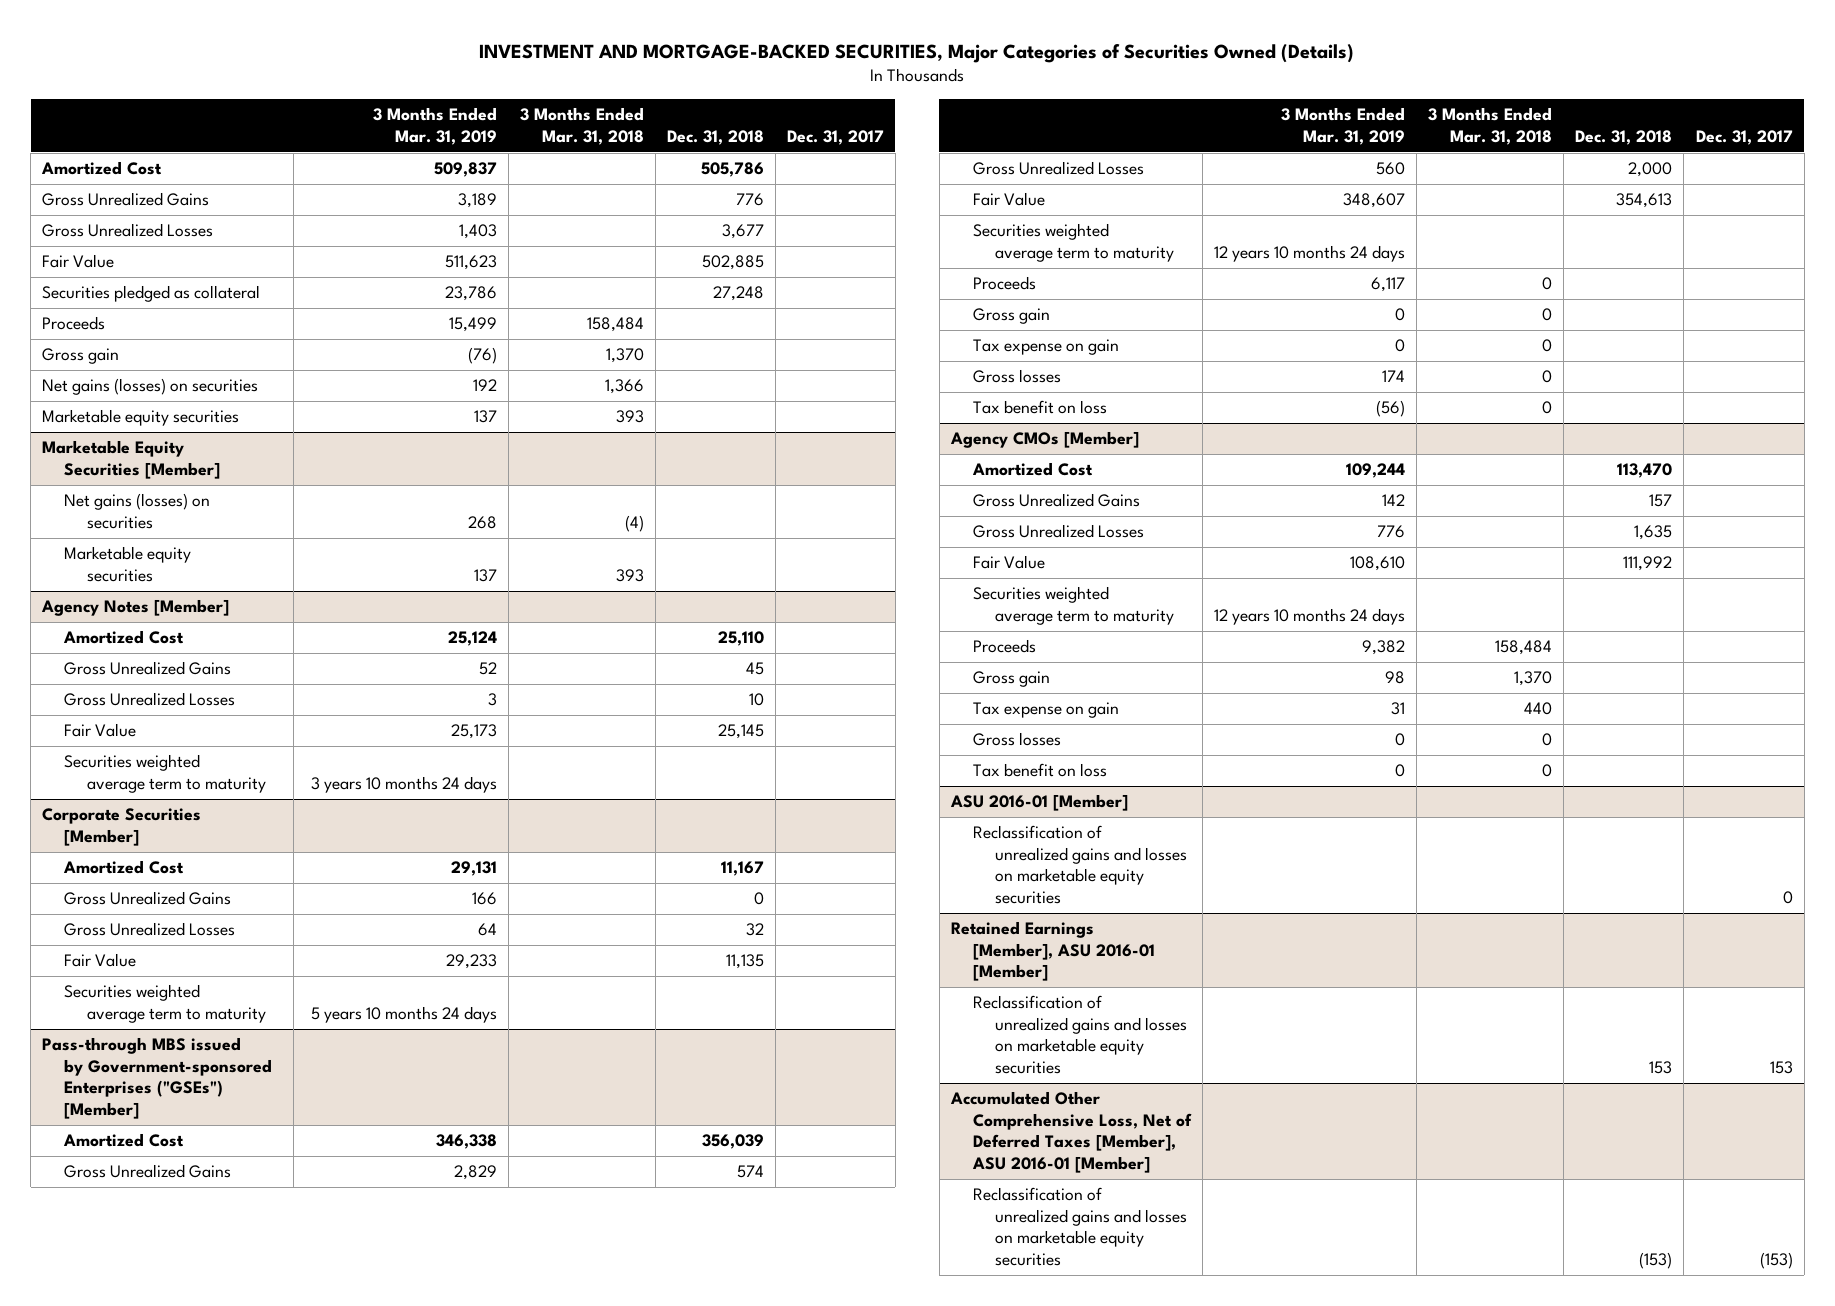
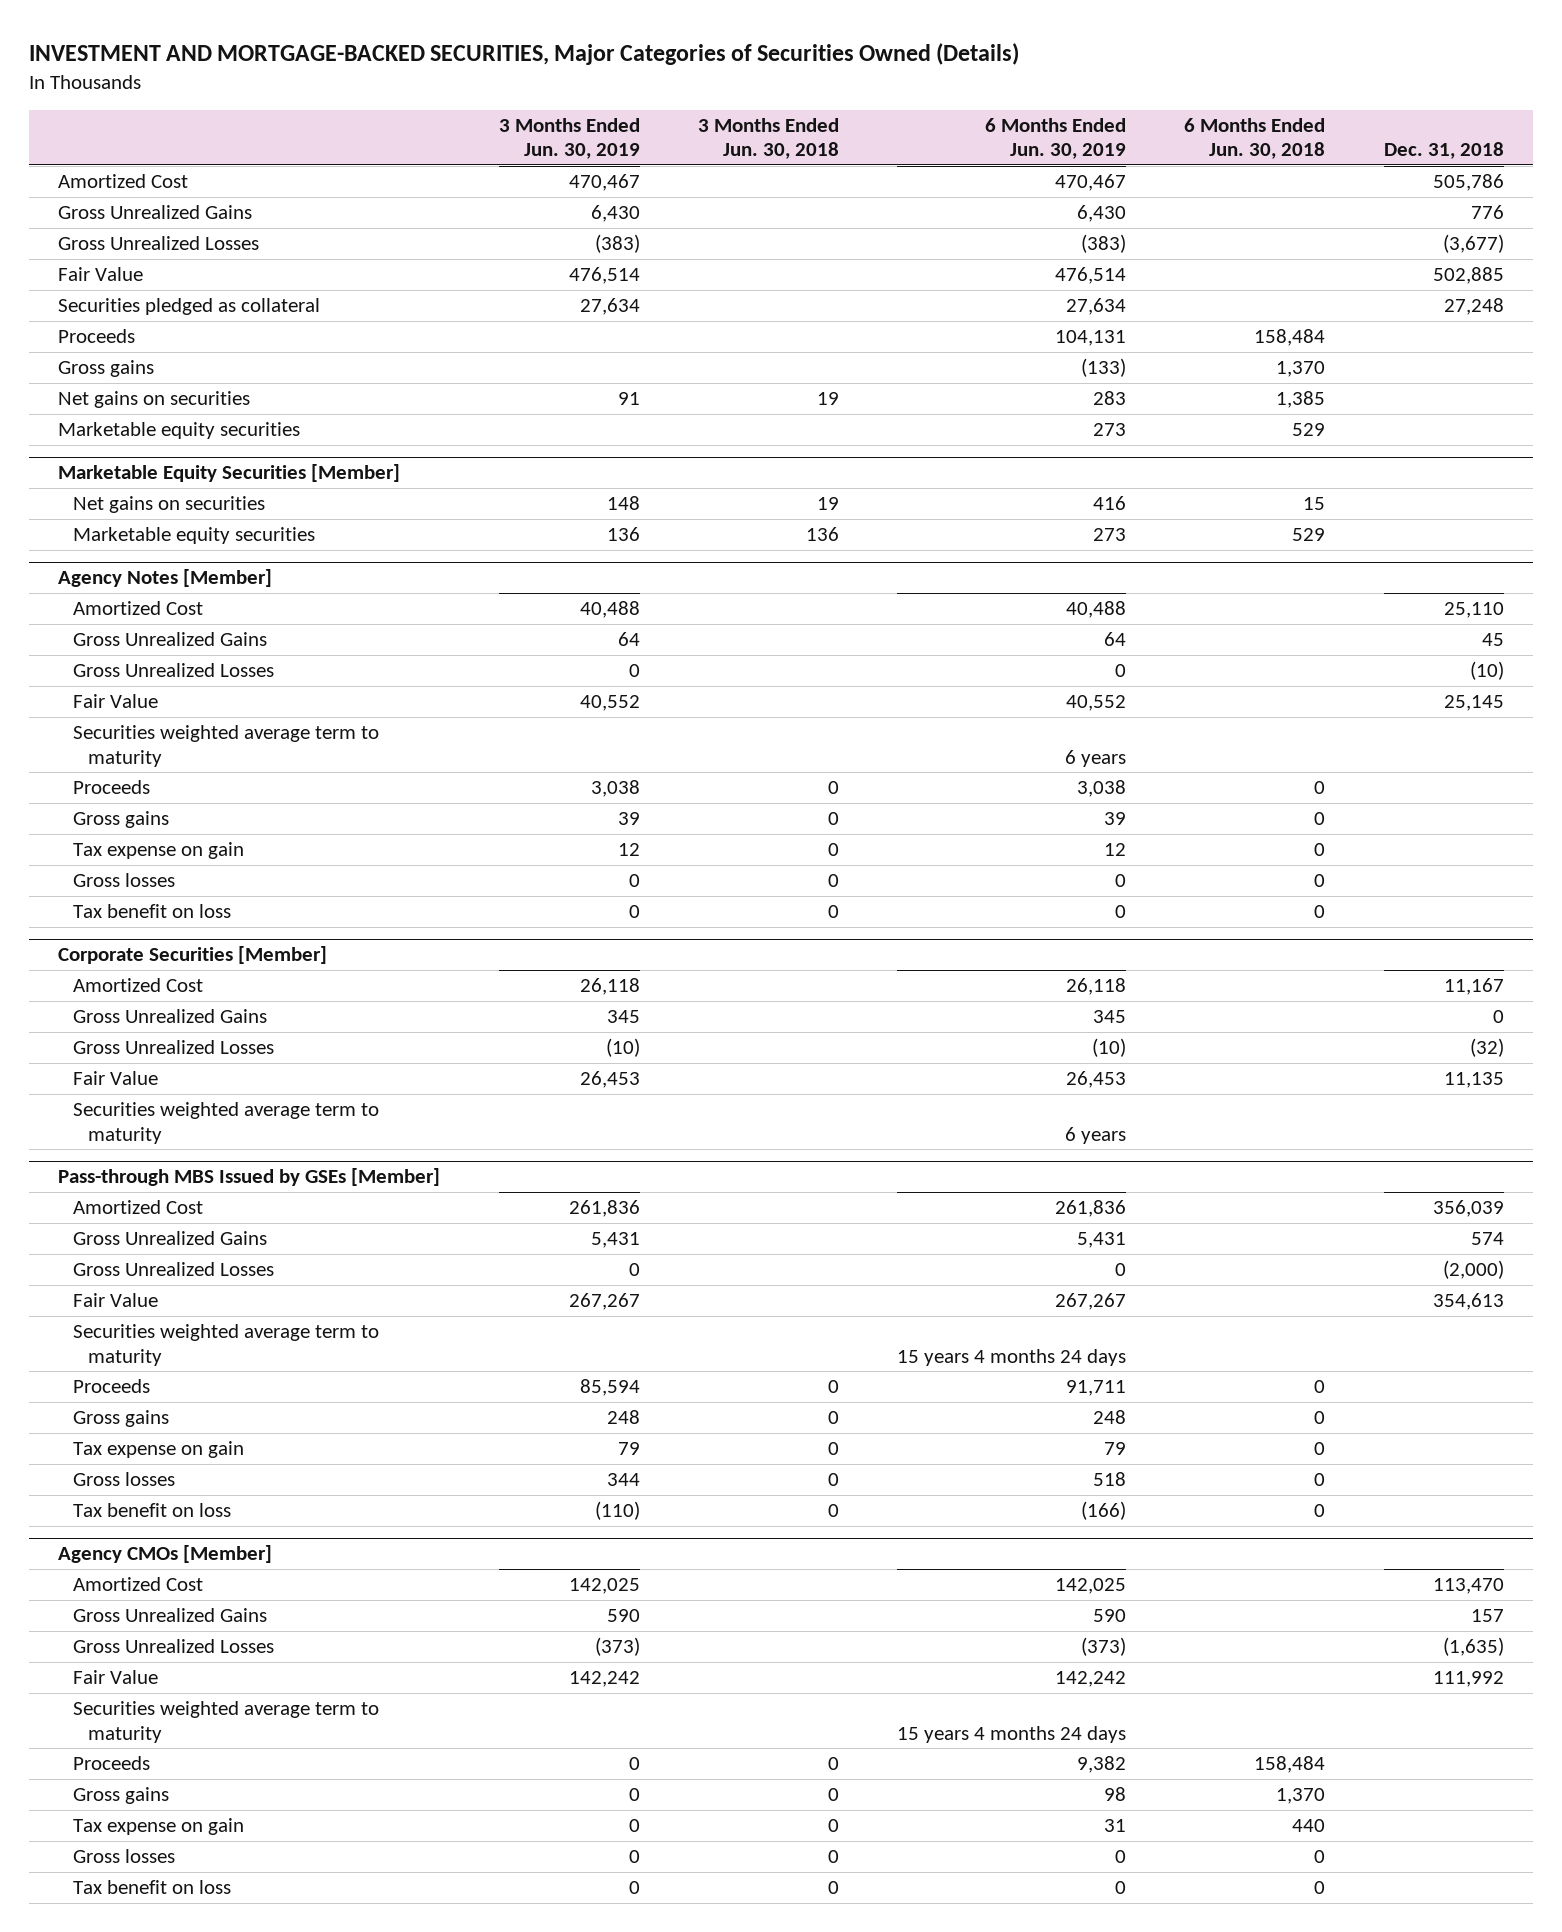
- | 3 Months Ended Mar. 31, 2019 | 3 Months Ended Mar. 31, 2018 | Dec. 31, 2018 | Dec. 31, 2017
+ | 3 Months Ended Jun. 30, 2019 | 3 Months Ended Jun. 30, 2018 | 6 Months Ended Jun. 30, 2019 | 6 Months Ended Jun. 30, 2018 | Dec. 31, 2018
- Gross Unrealized Losses | 1,403 | | 3,677 |
+ Gross Unrealized Losses | (383) | | (383) | | (3,677)
- Gross gain | (76) | 1,370 | |
- Net gains (losses) on securities | 192 | 1,366 | |
+ Gross gains | | | (133) | 1,370 |
+ Net gains on securities | 91 | 19 | 283 | 1,385 |
@ Marketable Equity Securities [Member]
- Net gains (losses) on securities | 268 | (4) | |
+ Net gains on securities | 148 | 19 | 416 | 15 |
@ Agency Notes [Member]
- Gross Unrealized Losses | 3 | | 10 |
+ Gross Unrealized Losses | 0 | | 0 | | (10)
+ Proceeds | 3,038 | 0 | 3,038 | 0 |
+ Gross gains | 39 | 0 | 39 | 0 |
+ Tax expense on gain | 12 | 0 | 12 | 0 |
+ Gross losses | 0 | 0 | 0 | 0 |
+ Tax benefit on loss | 0 | 0 | 0 | 0 |
@ Corporate Securities [Member]
- Gross Unrealized Losses | 64 | | 32 |
+ Gross Unrealized Losses | (10) | | (10) | | (32)
- Pass-through MBS issued by Government-sponsored Enterprises ("GSEs") [Member]
+ Pass-through MBS Issued by GSEs [Member]
- Gross Unrealized Losses | 560 | | 2,000 |
+ Gross Unrealized Losses | 0 | | 0 | | (2,000)
- Gross gain | 0 | 0 | |
+ Gross gains | 248 | 0 | 248 | 0 |
@ Agency CMOs [Member]
- Gross Unrealized Losses | 776 | | 1,635 |
+ Gross Unrealized Losses | (373) | | (373) | | (1,635)
- Gross gain | 98 | 1,370 | |
+ Gross gains | 0 | 0 | 98 | 1,370 |
- ASU 2016-01 [Member]
- Reclassification of unrealized gains and losses on marketable equity securities | | | | 0
- Retained Earnings [Member], ASU 2016-01 [Member]
- Reclassification of unrealized gains and losses on marketable equity securities | | | 153 | 153
- Accumulated Other Comprehensive Loss, Net of Deferred Taxes [Member], ASU 2016-01 [Member]
- Reclassification of unrealized gains and losses on marketable equity securities | | | (153) | (153)

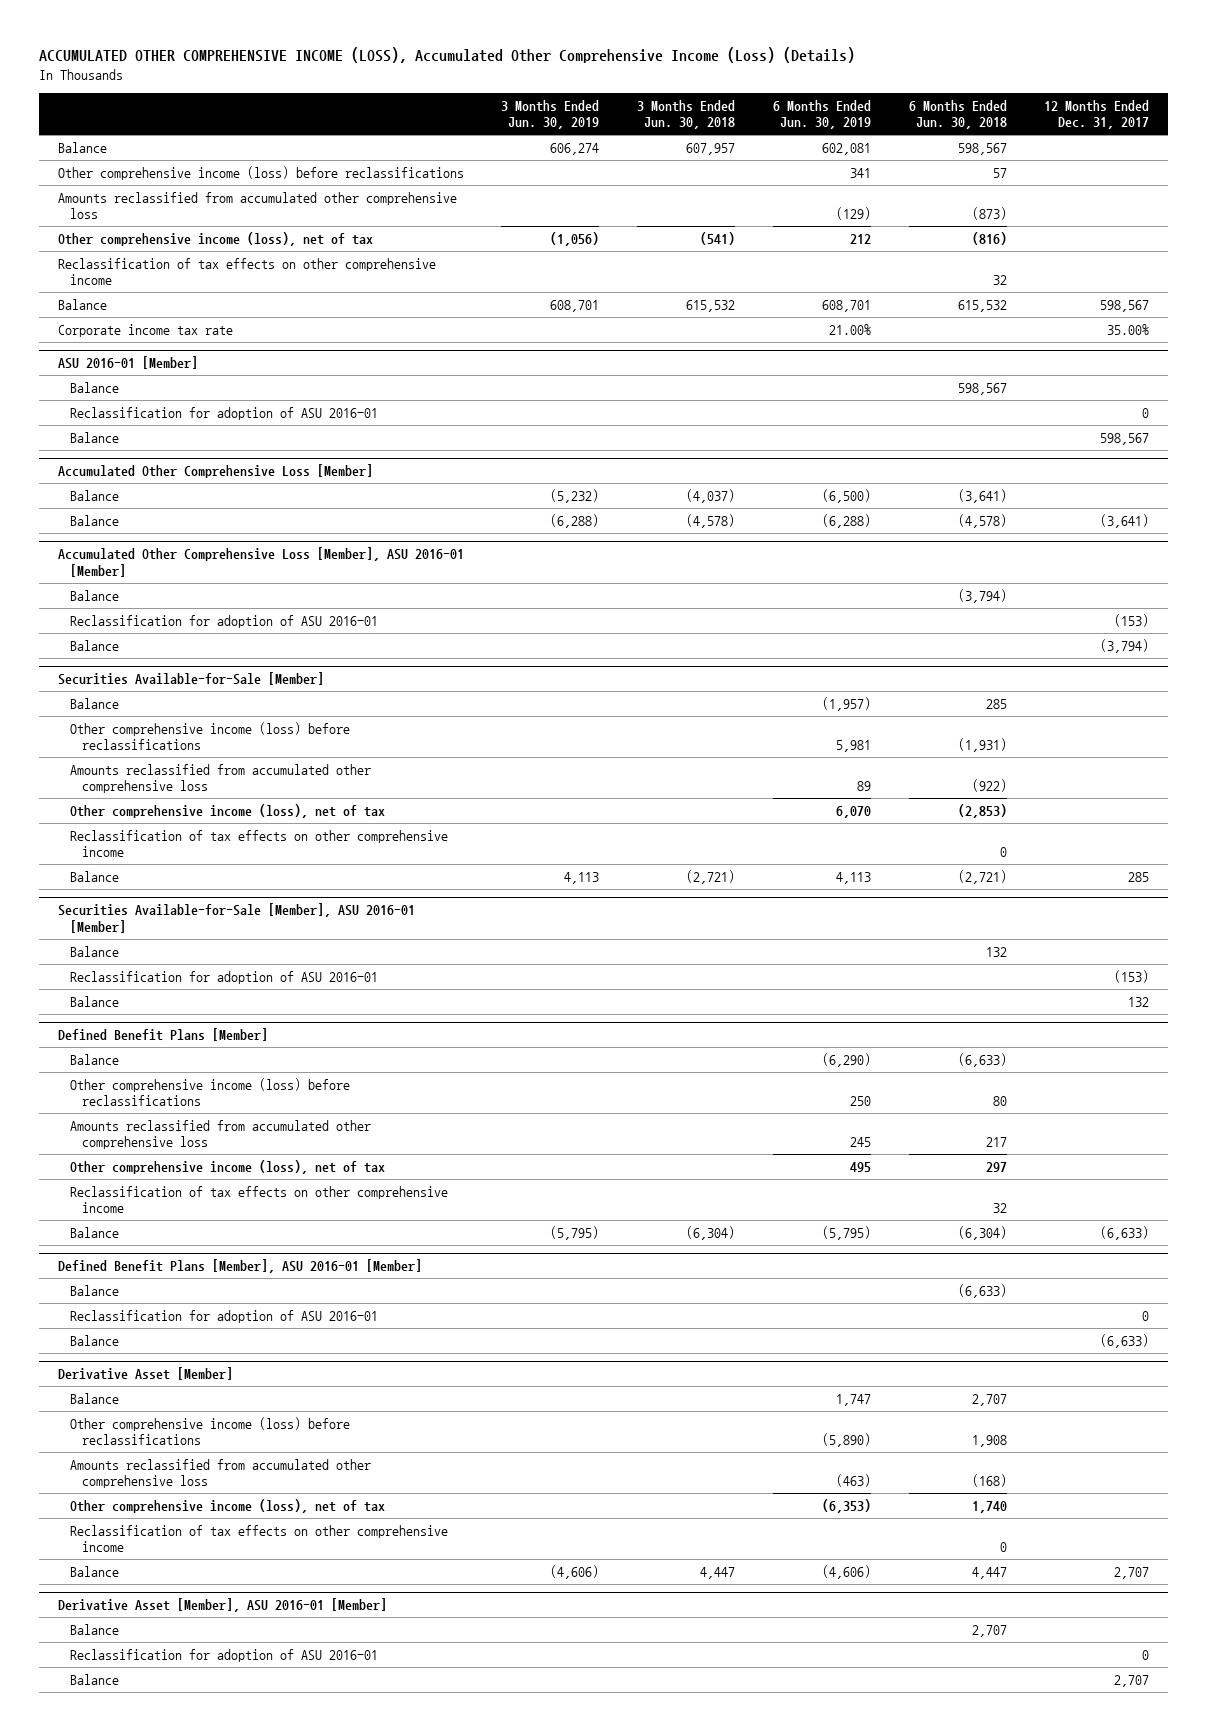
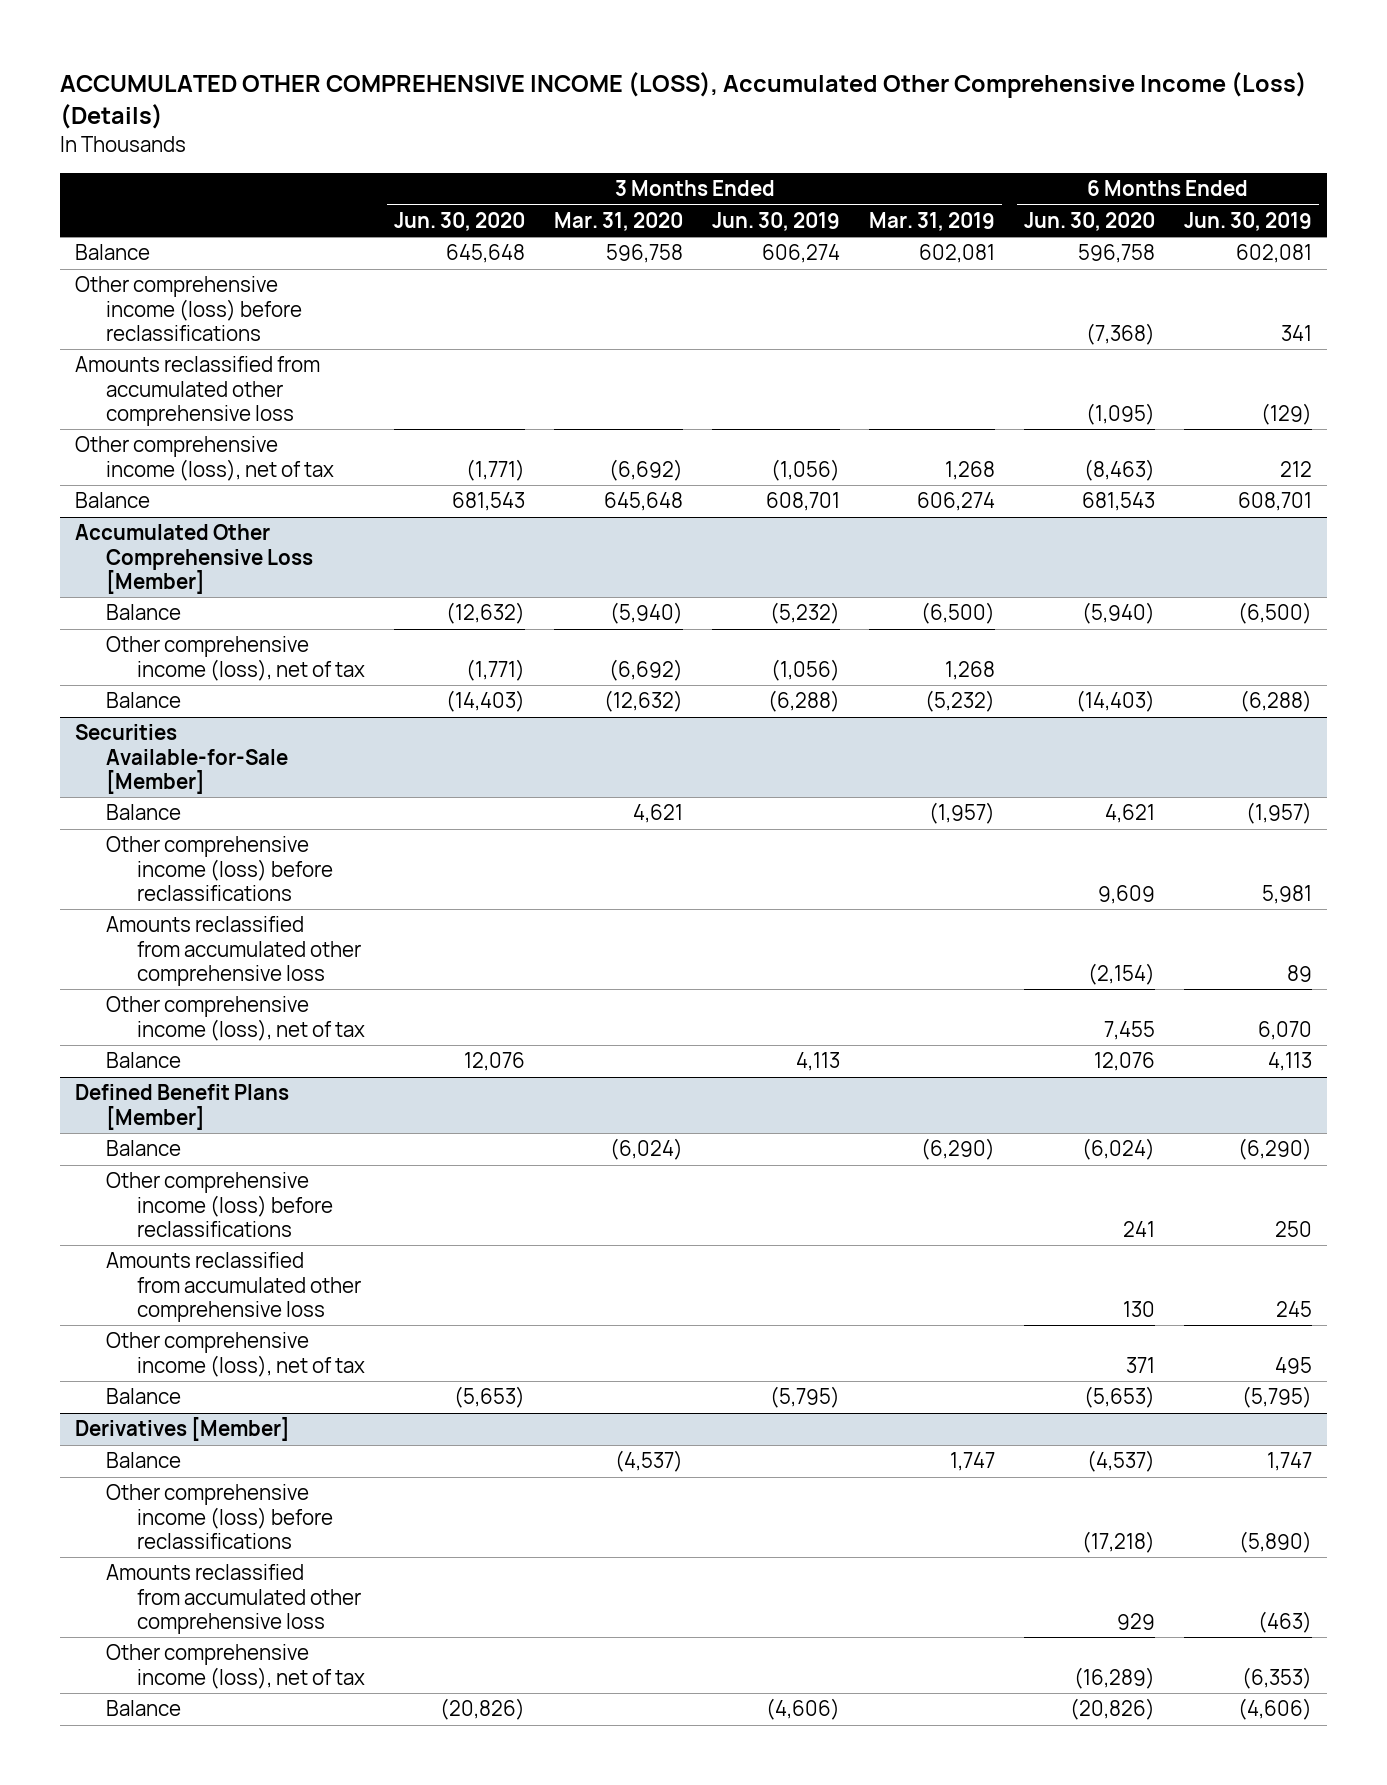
- | 3 Months Ended Jun. 30, 2019 | 3 Months Ended Jun. 30, 2018 | 6 Months Ended Jun. 30, 2019 | 6 Months Ended Jun. 30, 2018 | 12 Months Ended Dec. 31, 2017
+ | 3 Months Ended Jun. 30, 2020 | 3 Months Ended Mar. 31, 2020 | 3 Months Ended Jun. 30, 2019 | 3 Months Ended Mar. 31, 2019 | 6 Months Ended Jun. 30, 2020 | 6 Months Ended Jun. 30, 2019
- Reclassification of tax effects on other comprehensive income | | | | 32 |
- Corporate income tax rate | | | 21.00% | | 35.00%
- ASU 2016-01 [Member]
- Balance | | | | 598,567 |
- Reclassification for adoption of ASU 2016-01 | | | | | 0
- Balance | | | | | 598,567
@ Accumulated Other Comprehensive Loss [Member]
+ Other comprehensive income (loss), net of tax | (1,771) | (6,692) | (1,056) | 1,268 | |
- Accumulated Other Comprehensive Loss [Member], ASU 2016-01 [Member]
- Balance | | | | (3,794) |
- Reclassification for adoption of ASU 2016-01 | | | | | (153)
- Balance | | | | | (3,794)
@ Securities Available-for-Sale [Member]
- Reclassification of tax effects on other comprehensive income | | | | 0 |
- Securities Available-for-Sale [Member], ASU 2016-01 [Member]
- Balance | | | | 132 |
- Reclassification for adoption of ASU 2016-01 | | | | | (153)
- Balance | | | | | 132
@ Defined Benefit Plans [Member]
- Reclassification of tax effects on other comprehensive income | | | | 32 |
- Defined Benefit Plans [Member], ASU 2016-01 [Member]
- Balance | | | | (6,633) |
- Reclassification for adoption of ASU 2016-01 | | | | | 0
- Balance | | | | | (6,633)
- Derivative Asset [Member]
+ Derivatives [Member]
- Reclassification of tax effects on other comprehensive income | | | | 0 |
- Derivative Asset [Member], ASU 2016-01 [Member]
- Balance | | | | 2,707 |
- Reclassification for adoption of ASU 2016-01 | | | | | 0
- Balance | | | | | 2,707

